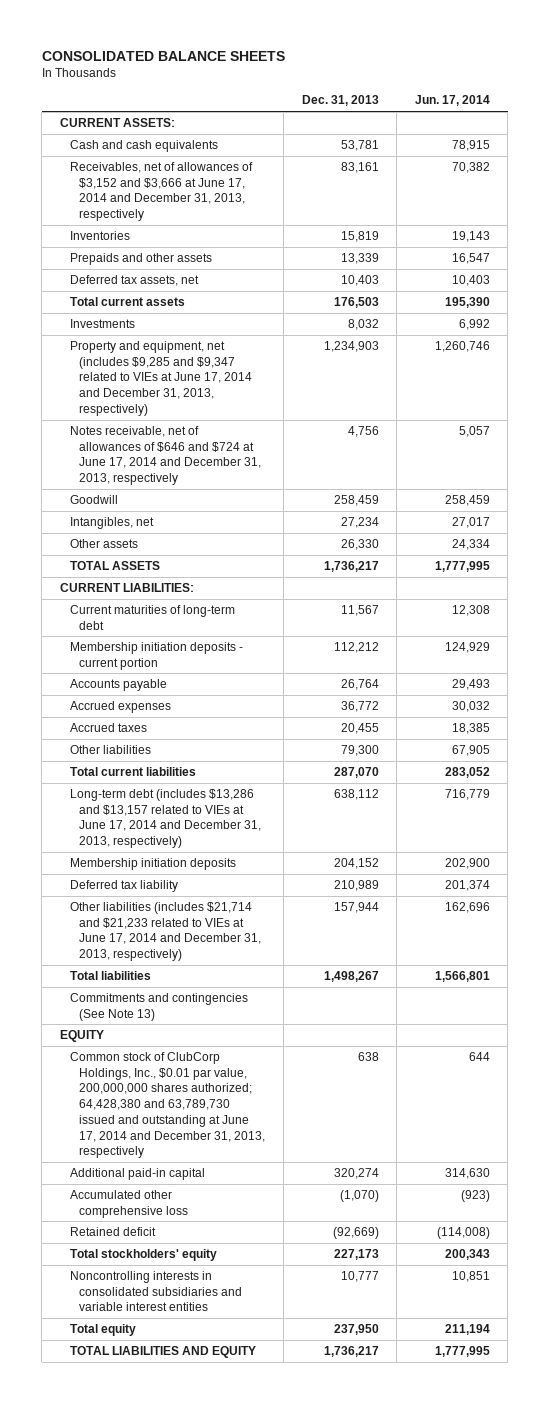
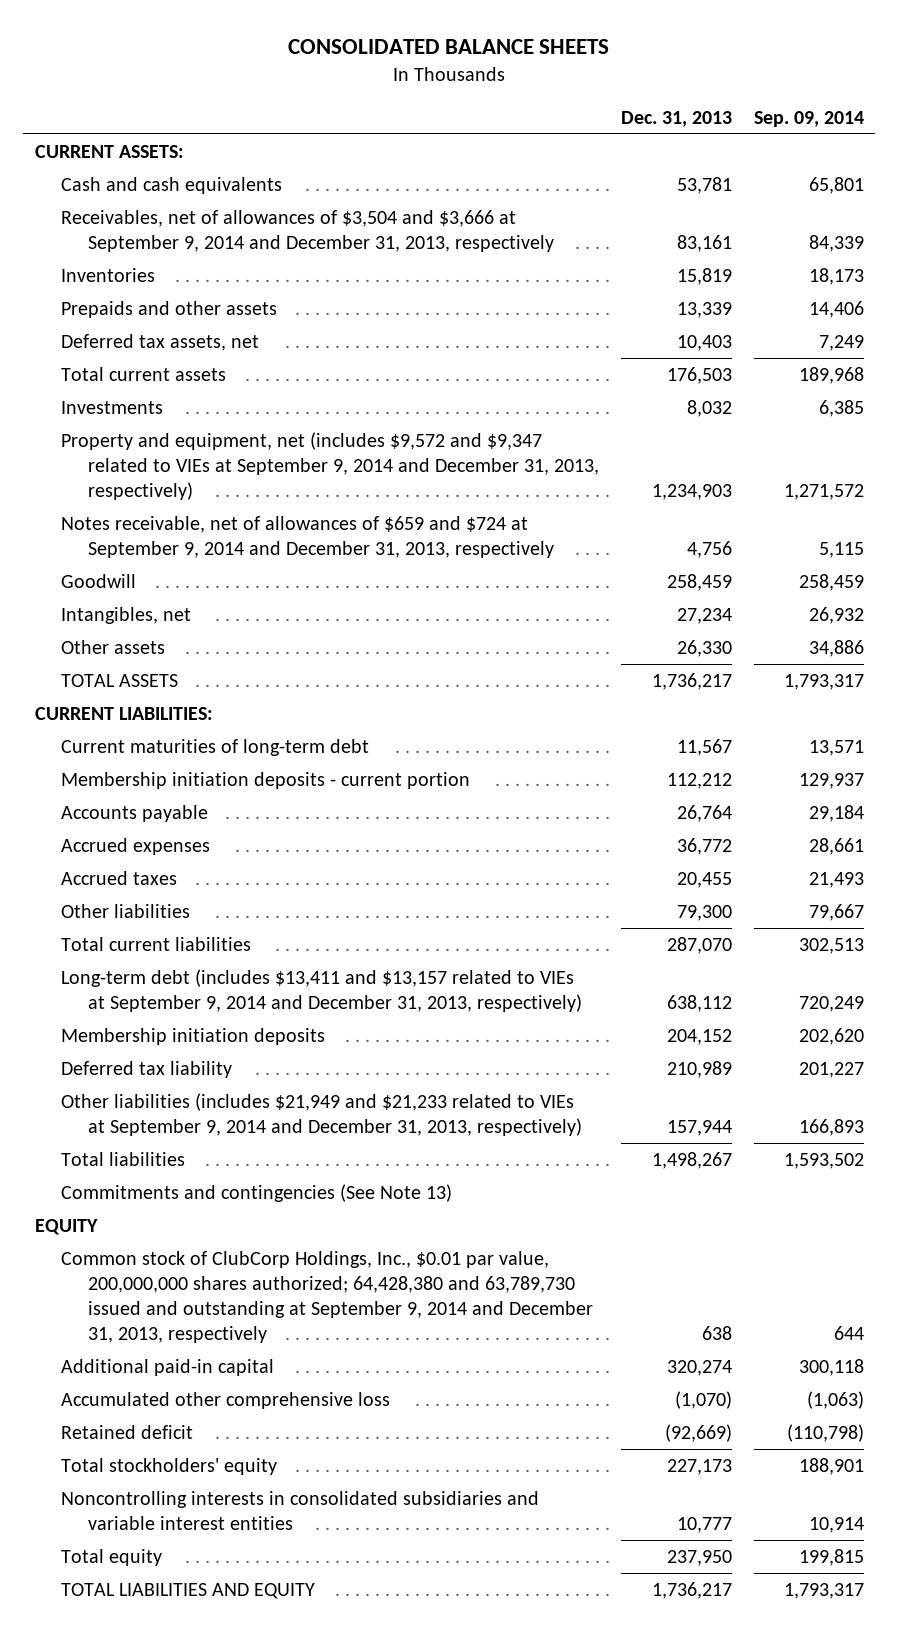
- | Dec. 31, 2013 | Jun. 17, 2014
+ | Dec. 31, 2013 | Sep. 09, 2014
- Receivables, net of allowances of $3,152 and $3,666 at June 17, 2014 and December 31, 2013, respectively | 83,161 | 70,382
+ Receivables, net of allowances of $3,504 and $3,666 at September 9, 2014 and December 31, 2013, respectively | 83,161 | 84,339
- Property and equipment, net (includes $9,285 and $9,347 related to VIEs at June 17, 2014 and December 31, 2013, respectively) | 1,234,903 | 1,260,746
- Notes receivable, net of allowances of $646 and $724 at June 17, 2014 and December 31, 2013, respectively | 4,756 | 5,057
+ Property and equipment, net (includes $9,572 and $9,347 related to VIEs at September 9, 2014 and December 31, 2013, respectively) | 1,234,903 | 1,271,572
+ Notes receivable, net of allowances of $659 and $724 at September 9, 2014 and December 31, 2013, respectively | 4,756 | 5,115
- Long-term debt (includes $13,286 and $13,157 related to VIEs at June 17, 2014 and December 31, 2013, respectively) | 638,112 | 716,779
+ Long-term debt (includes $13,411 and $13,157 related to VIEs at September 9, 2014 and December 31, 2013, respectively) | 638,112 | 720,249
- Other liabilities (includes $21,714 and $21,233 related to VIEs at June 17, 2014 and December 31, 2013, respectively) | 157,944 | 162,696
+ Other liabilities (includes $21,949 and $21,233 related to VIEs at September 9, 2014 and December 31, 2013, respectively) | 157,944 | 166,893
- Common stock of ClubCorp Holdings, Inc., $0.01 par value, 200,000,000 shares authorized; 64,428,380 and 63,789,730 issued and outstanding at June 17, 2014 and December 31, 2013, respectively | 638 | 644
+ Common stock of ClubCorp Holdings, Inc., $0.01 par value, 200,000,000 shares authorized; 64,428,380 and 63,789,730 issued and outstanding at September 9, 2014 and December 31, 2013, respectively | 638 | 644

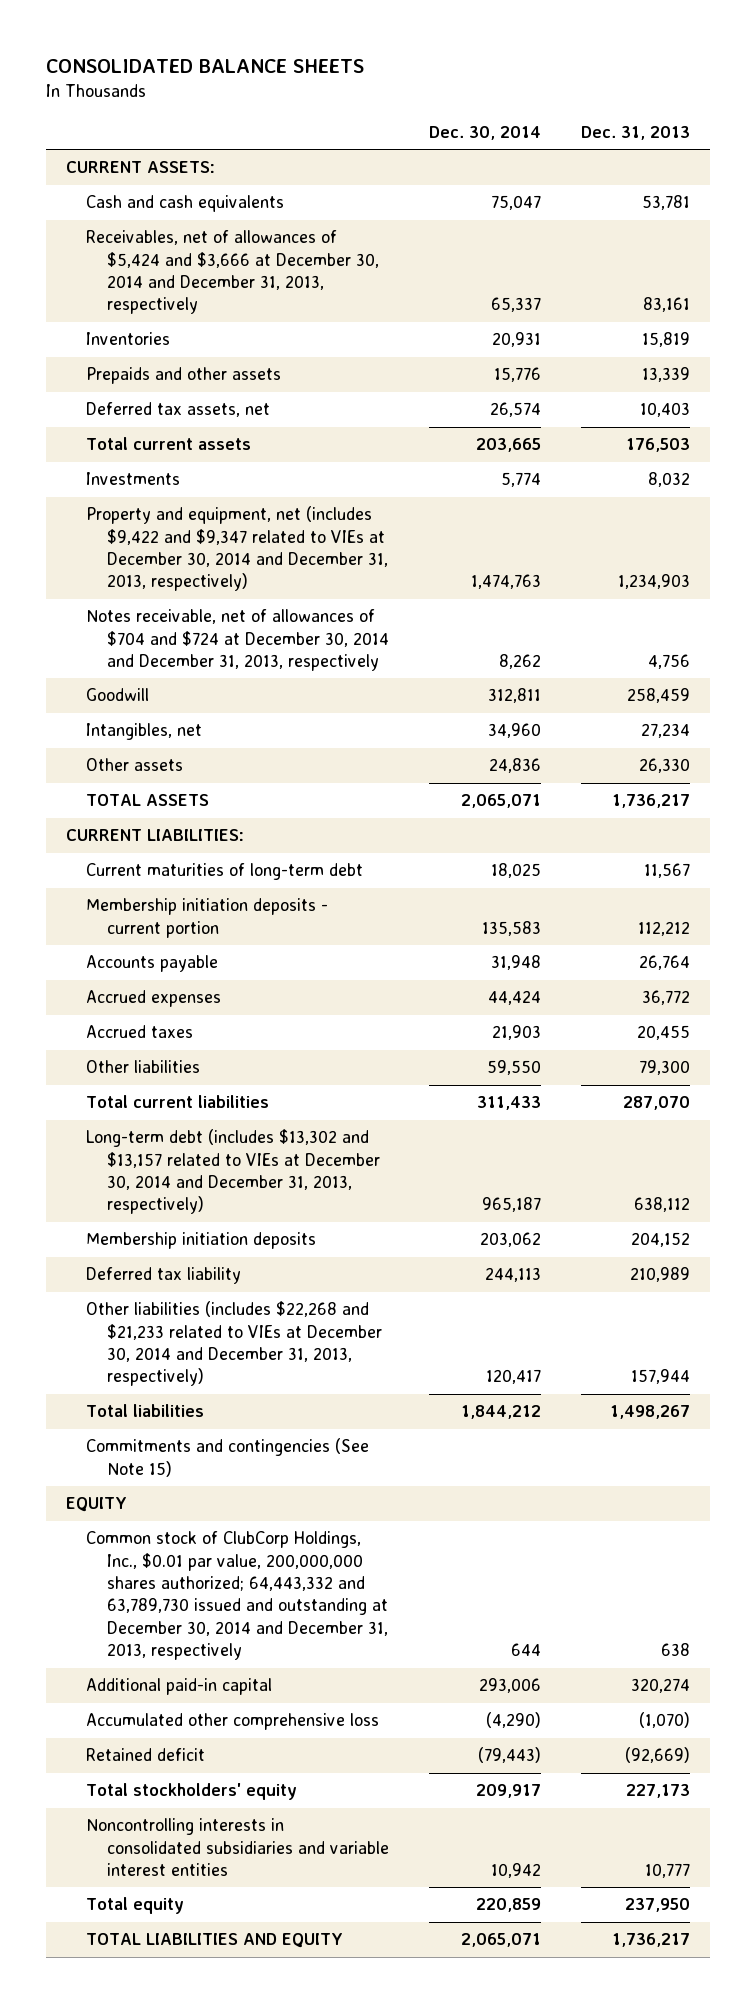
- | Dec. 31, 2013 | Sep. 09, 2014
+ | Dec. 30, 2014 | Dec. 31, 2013
- Receivables, net of allowances of $3,504 and $3,666 at September 9, 2014 and December 31, 2013, respectively | 83,161 | 84,339
+ Receivables, net of allowances of $5,424 and $3,666 at December 30, 2014 and December 31, 2013, respectively | 65,337 | 83,161
- Property and equipment, net (includes $9,572 and $9,347 related to VIEs at September 9, 2014 and December 31, 2013, respectively) | 1,234,903 | 1,271,572
- Notes receivable, net of allowances of $659 and $724 at September 9, 2014 and December 31, 2013, respectively | 4,756 | 5,115
+ Property and equipment, net (includes $9,422 and $9,347 related to VIEs at December 30, 2014 and December 31, 2013, respectively) | 1,474,763 | 1,234,903
+ Notes receivable, net of allowances of $704 and $724 at December 30, 2014 and December 31, 2013, respectively | 8,262 | 4,756
- Long-term debt (includes $13,411 and $13,157 related to VIEs at September 9, 2014 and December 31, 2013, respectively) | 638,112 | 720,249
+ Long-term debt (includes $13,302 and $13,157 related to VIEs at December 30, 2014 and December 31, 2013, respectively) | 965,187 | 638,112
- Other liabilities (includes $21,949 and $21,233 related to VIEs at September 9, 2014 and December 31, 2013, respectively) | 157,944 | 166,893
+ Other liabilities (includes $22,268 and $21,233 related to VIEs at December 30, 2014 and December 31, 2013, respectively) | 120,417 | 157,944
- Commitments and contingencies (See Note 13)
+ Commitments and contingencies (See Note 15)
- Common stock of ClubCorp Holdings, Inc., $0.01 par value, 200,000,000 shares authorized; 64,428,380 and 63,789,730 issued and outstanding at September 9, 2014 and December 31, 2013, respectively | 638 | 644
+ Common stock of ClubCorp Holdings, Inc., $0.01 par value, 200,000,000 shares authorized; 64,443,332 and 63,789,730 issued and outstanding at December 30, 2014 and December 31, 2013, respectively | 644 | 638

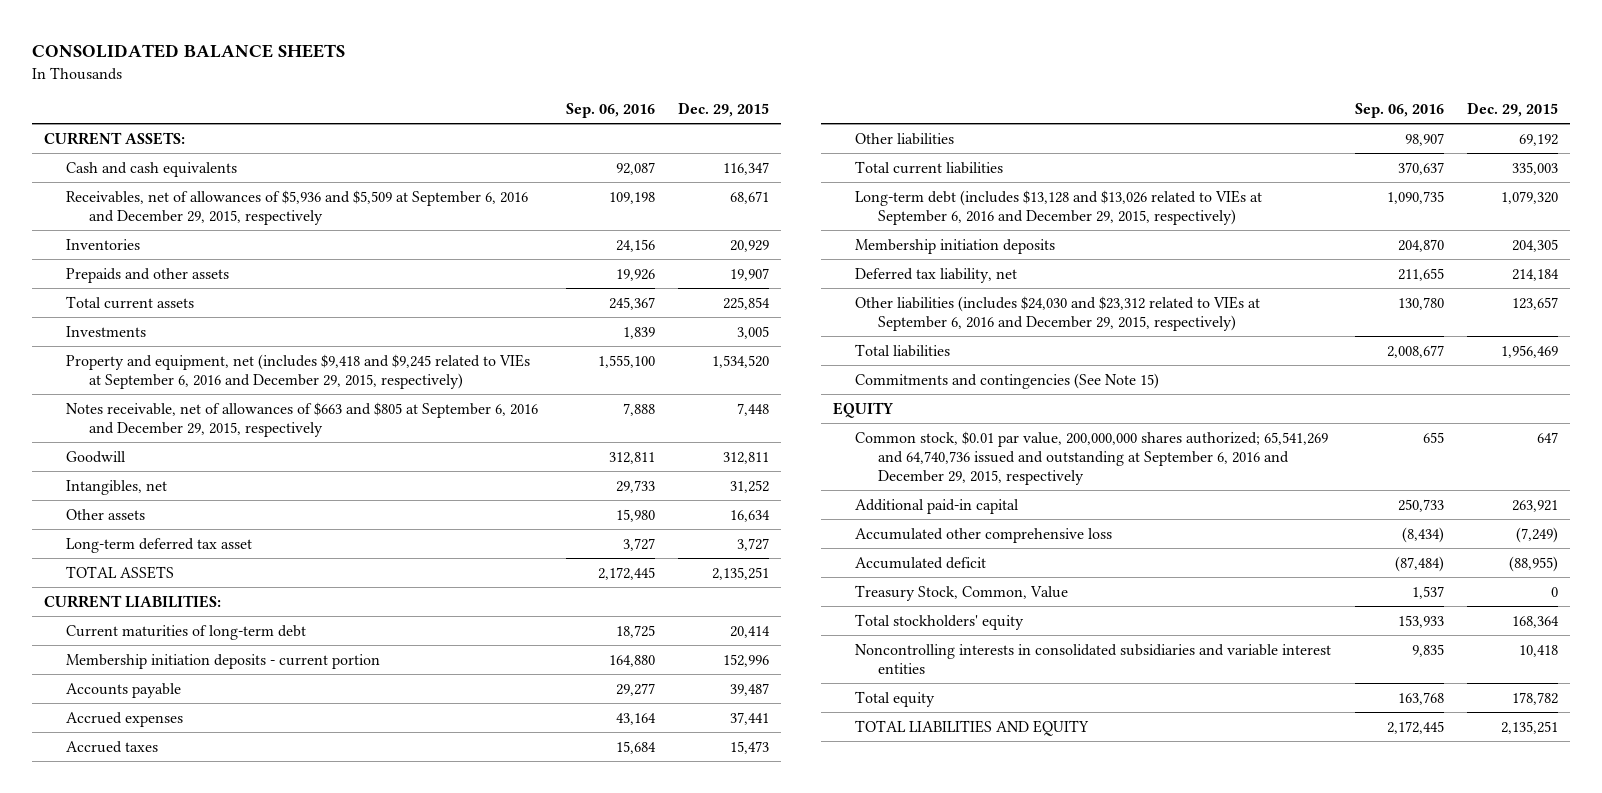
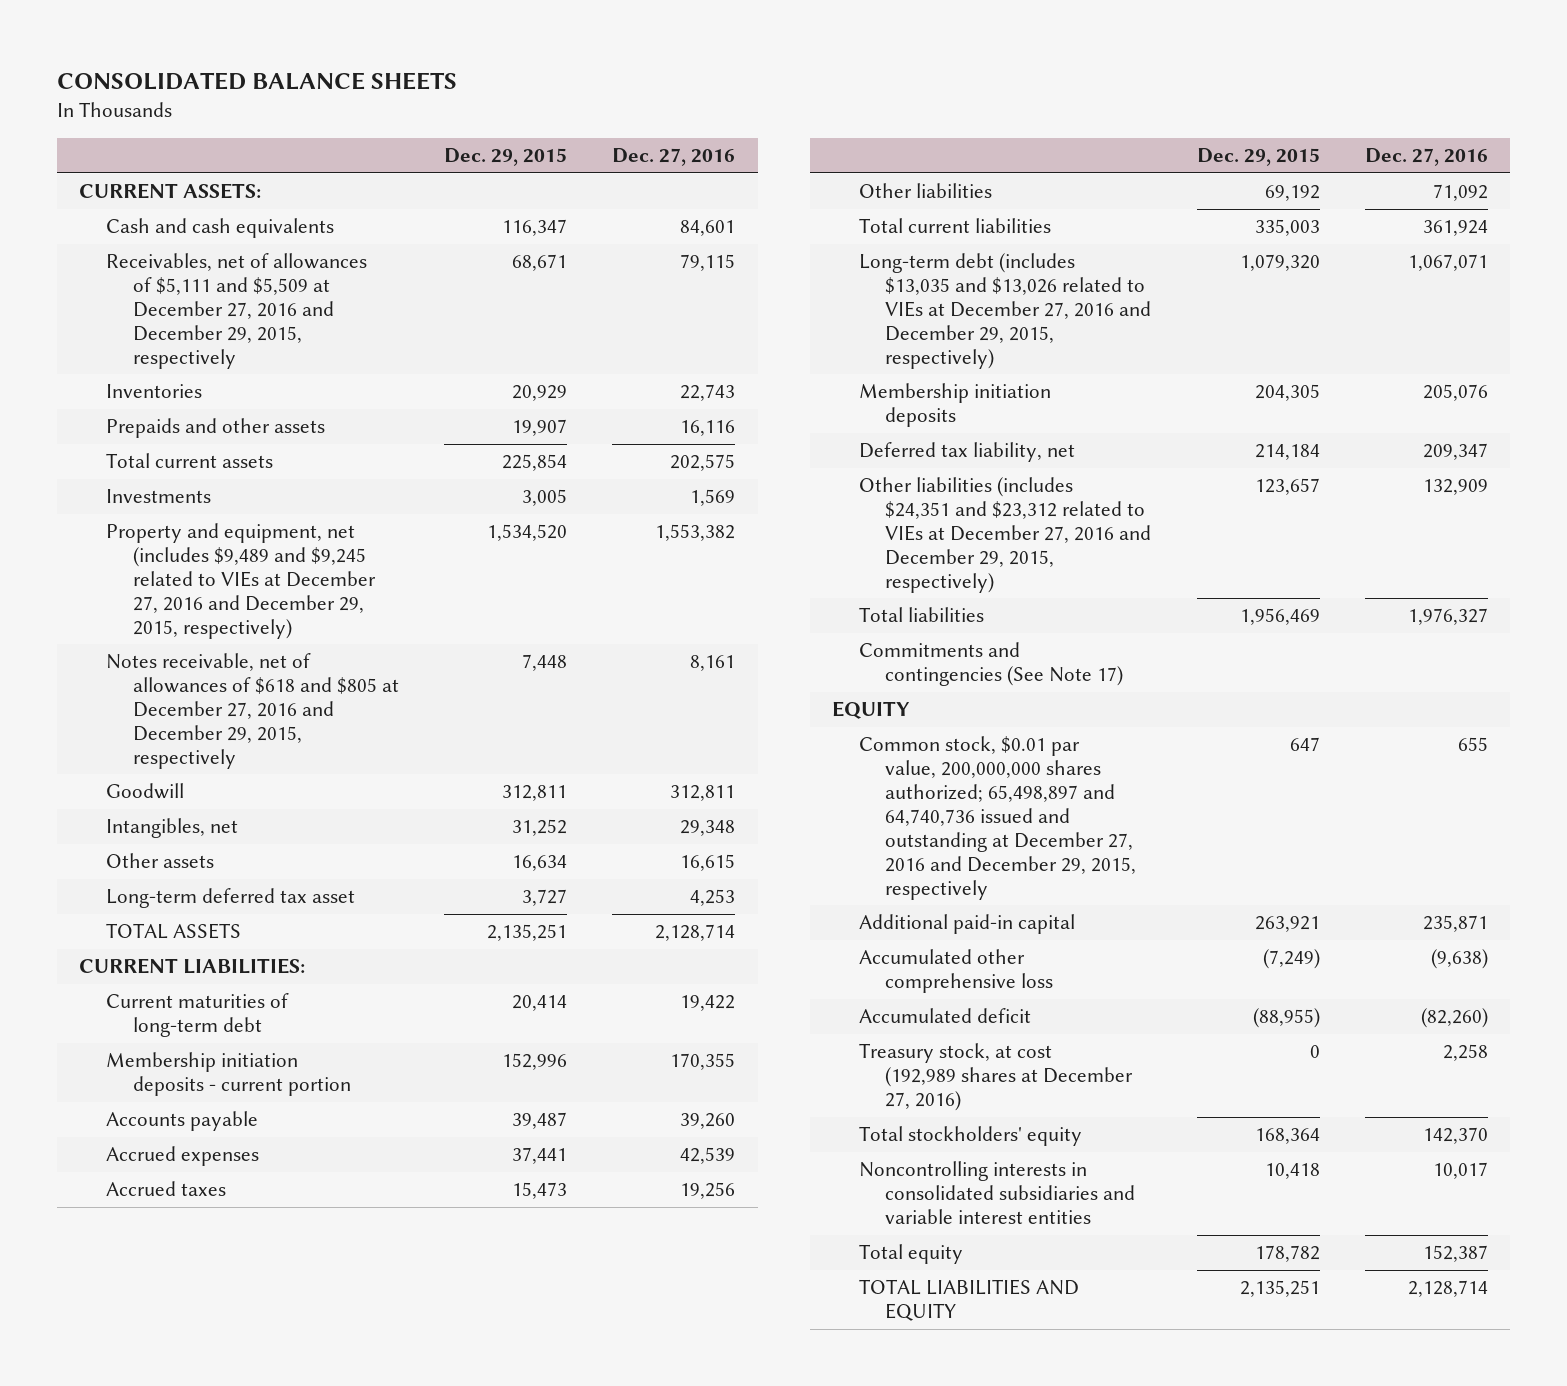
- | Sep. 06, 2016 | Dec. 29, 2015
+ | Dec. 29, 2015 | Dec. 27, 2016
- Receivables, net of allowances of $5,936 and $5,509 at September 6, 2016 and December 29, 2015, respectively | 109,198 | 68,671
+ Receivables, net of allowances of $5,111 and $5,509 at December 27, 2016 and December 29, 2015, respectively | 68,671 | 79,115
- Property and equipment, net (includes $9,418 and $9,245 related to VIEs at September 6, 2016 and December 29, 2015, respectively) | 1,555,100 | 1,534,520
- Notes receivable, net of allowances of $663 and $805 at September 6, 2016 and December 29, 2015, respectively | 7,888 | 7,448
+ Property and equipment, net (includes $9,489 and $9,245 related to VIEs at December 27, 2016 and December 29, 2015, respectively) | 1,534,520 | 1,553,382
+ Notes receivable, net of allowances of $618 and $805 at December 27, 2016 and December 29, 2015, respectively | 7,448 | 8,161
- Long-term debt (includes $13,128 and $13,026 related to VIEs at September 6, 2016 and December 29, 2015, respectively) | 1,090,735 | 1,079,320
+ Long-term debt (includes $13,035 and $13,026 related to VIEs at December 27, 2016 and December 29, 2015, respectively) | 1,079,320 | 1,067,071
- Other liabilities (includes $24,030 and $23,312 related to VIEs at September 6, 2016 and December 29, 2015, respectively) | 130,780 | 123,657
+ Other liabilities (includes $24,351 and $23,312 related to VIEs at December 27, 2016 and December 29, 2015, respectively) | 123,657 | 132,909
- Commitments and contingencies (See Note 15)
+ Commitments and contingencies (See Note 17)
- Common stock, $0.01 par value, 200,000,000 shares authorized; 65,541,269 and 64,740,736 issued and outstanding at September 6, 2016 and December 29, 2015, respectively | 655 | 647
+ Common stock, $0.01 par value, 200,000,000 shares authorized; 65,498,897 and 64,740,736 issued and outstanding at December 27, 2016 and December 29, 2015, respectively | 647 | 655
- Treasury Stock, Common, Value | 1,537 | 0
+ Treasury stock, at cost (192,989 shares at December 27, 2016) | 0 | 2,258

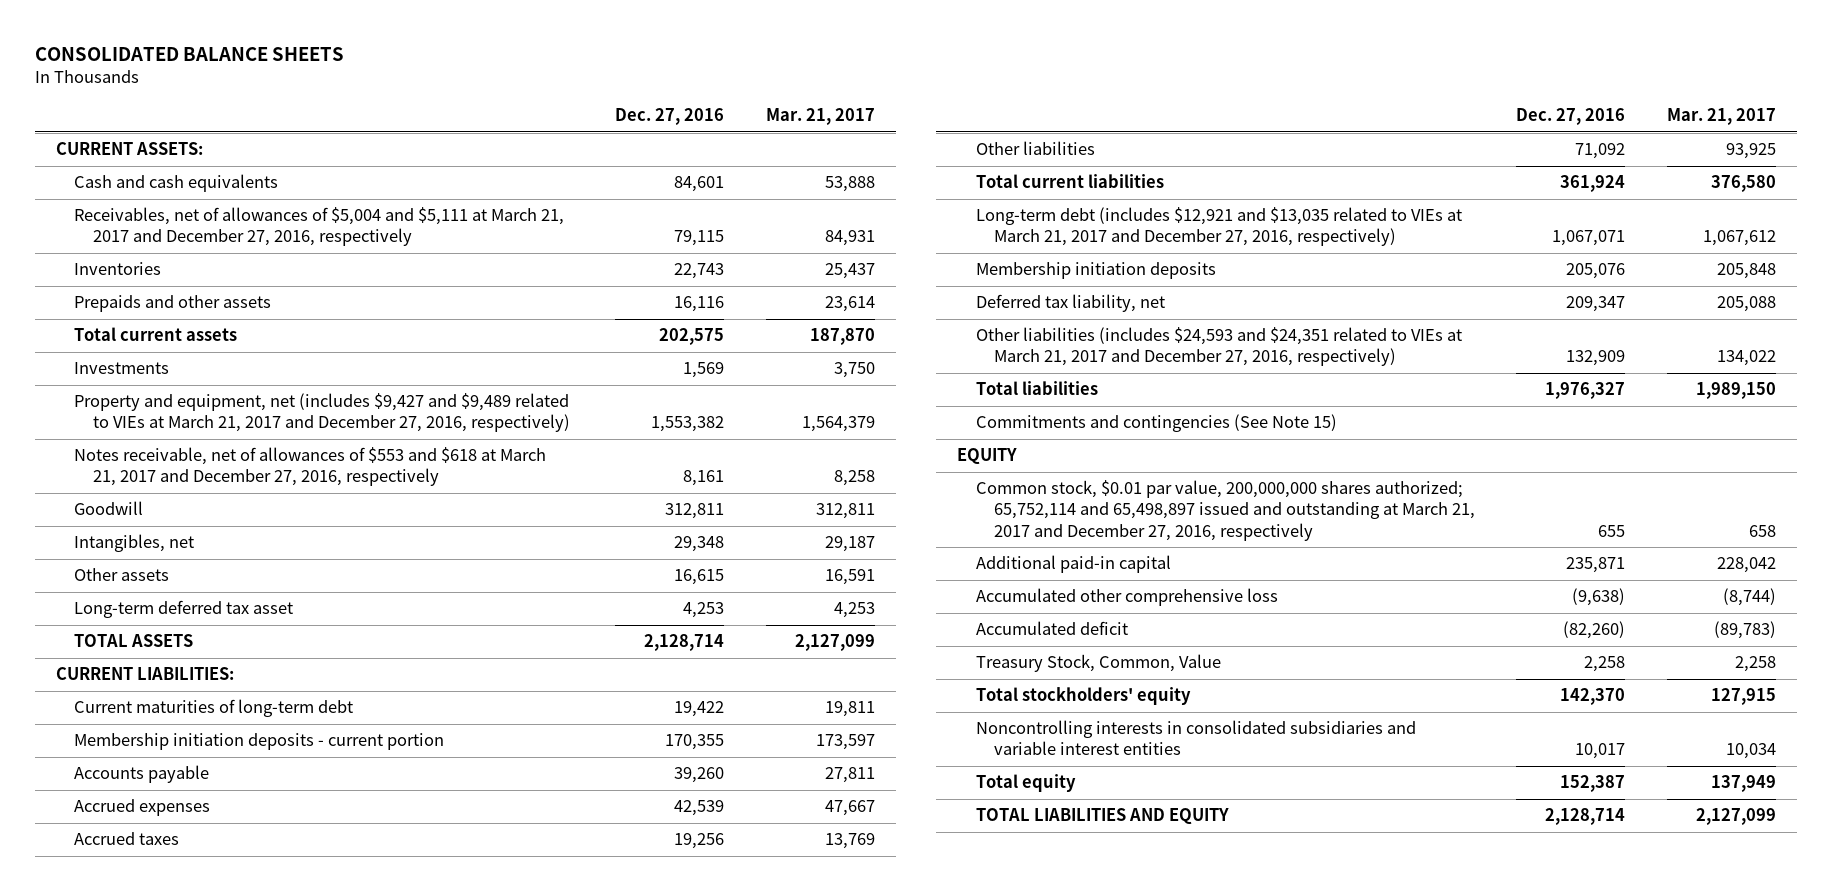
- | Dec. 29, 2015 | Dec. 27, 2016
+ | Dec. 27, 2016 | Mar. 21, 2017
- Receivables, net of allowances of $5,111 and $5,509 at December 27, 2016 and December 29, 2015, respectively | 68,671 | 79,115
+ Receivables, net of allowances of $5,004 and $5,111 at March 21, 2017 and December 27, 2016, respectively | 79,115 | 84,931
- Property and equipment, net (includes $9,489 and $9,245 related to VIEs at December 27, 2016 and December 29, 2015, respectively) | 1,534,520 | 1,553,382
- Notes receivable, net of allowances of $618 and $805 at December 27, 2016 and December 29, 2015, respectively | 7,448 | 8,161
+ Property and equipment, net (includes $9,427 and $9,489 related to VIEs at March 21, 2017 and December 27, 2016, respectively) | 1,553,382 | 1,564,379
+ Notes receivable, net of allowances of $553 and $618 at March 21, 2017 and December 27, 2016, respectively | 8,161 | 8,258
- Long-term debt (includes $13,035 and $13,026 related to VIEs at December 27, 2016 and December 29, 2015, respectively) | 1,079,320 | 1,067,071
+ Long-term debt (includes $12,921 and $13,035 related to VIEs at March 21, 2017 and December 27, 2016, respectively) | 1,067,071 | 1,067,612
- Other liabilities (includes $24,351 and $23,312 related to VIEs at December 27, 2016 and December 29, 2015, respectively) | 123,657 | 132,909
+ Other liabilities (includes $24,593 and $24,351 related to VIEs at March 21, 2017 and December 27, 2016, respectively) | 132,909 | 134,022
- Commitments and contingencies (See Note 17)
+ Commitments and contingencies (See Note 15)
- Common stock, $0.01 par value, 200,000,000 shares authorized; 65,498,897 and 64,740,736 issued and outstanding at December 27, 2016 and December 29, 2015, respectively | 647 | 655
+ Common stock, $0.01 par value, 200,000,000 shares authorized; 65,752,114 and 65,498,897 issued and outstanding at March 21, 2017 and December 27, 2016, respectively | 655 | 658
- Treasury stock, at cost (192,989 shares at December 27, 2016) | 0 | 2,258
+ Treasury Stock, Common, Value | 2,258 | 2,258

